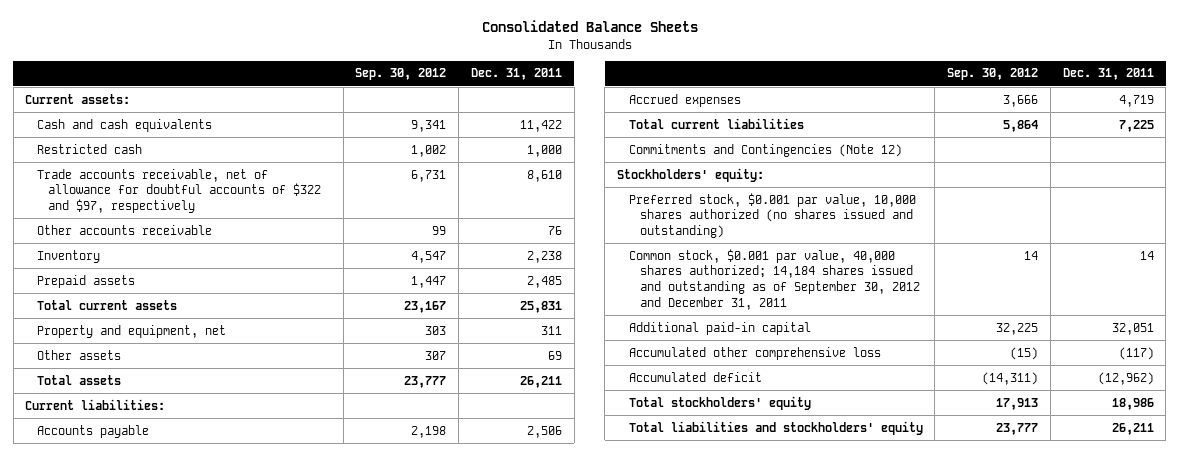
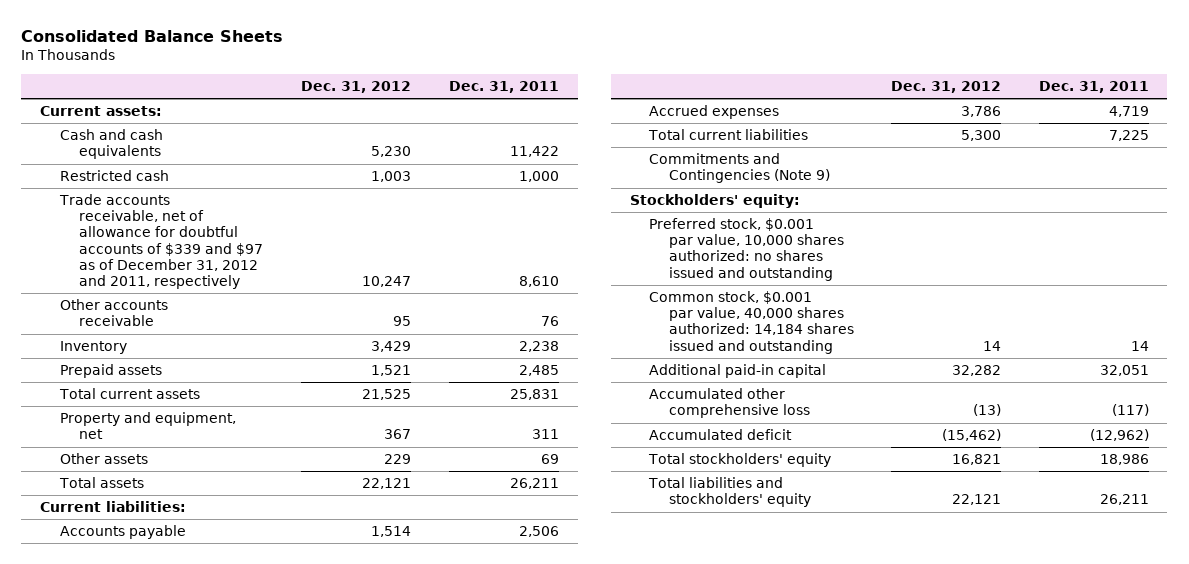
- | Sep. 30, 2012 | Dec. 31, 2011
+ | Dec. 31, 2012 | Dec. 31, 2011
- Trade accounts receivable, net of allowance for doubtful accounts of $322 and $97, respectively | 6,731 | 8,610
+ Trade accounts receivable, net of allowance for doubtful accounts of $339 and $97 as of December 31, 2012 and 2011, respectively | 10,247 | 8,610
- Commitments and Contingencies (Note 12)
+ Commitments and Contingencies (Note 9)
- Preferred stock, $0.001 par value, 10,000 shares authorized (no shares issued and outstanding)
- Common stock, $0.001 par value, 40,000 shares authorized; 14,184 shares issued and outstanding as of September 30, 2012 and December 31, 2011 | 14 | 14
+ Preferred stock, $0.001 par value, 10,000 shares authorized: no shares issued and outstanding
+ Common stock, $0.001 par value, 40,000 shares authorized: 14,184 shares issued and outstanding | 14 | 14

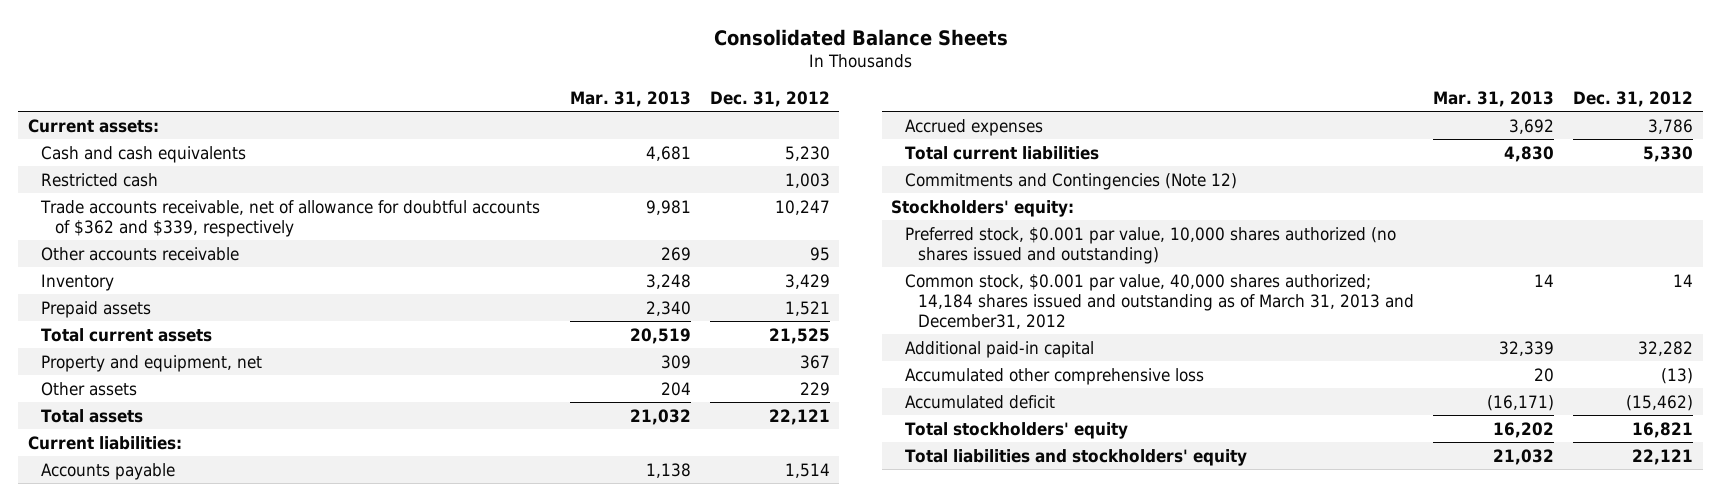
- | Dec. 31, 2012 | Dec. 31, 2011
+ | Mar. 31, 2013 | Dec. 31, 2012
- Trade accounts receivable, net of allowance for doubtful accounts of $339 and $97 as of December 31, 2012 and 2011, respectively | 10,247 | 8,610
+ Trade accounts receivable, net of allowance for doubtful accounts of $362 and $339, respectively | 9,981 | 10,247
- Total current liabilities | 5,300 | 7,225
- Commitments and Contingencies (Note 9)
+ Total current liabilities | 4,830 | 5,330
+ Commitments and Contingencies (Note 12)
- Preferred stock, $0.001 par value, 10,000 shares authorized: no shares issued and outstanding
- Common stock, $0.001 par value, 40,000 shares authorized: 14,184 shares issued and outstanding | 14 | 14
+ Preferred stock, $0.001 par value, 10,000 shares authorized (no shares issued and outstanding)
+ Common stock, $0.001 par value, 40,000 shares authorized; 14,184 shares issued and outstanding as of March 31, 2013 and December31, 2012 | 14 | 14

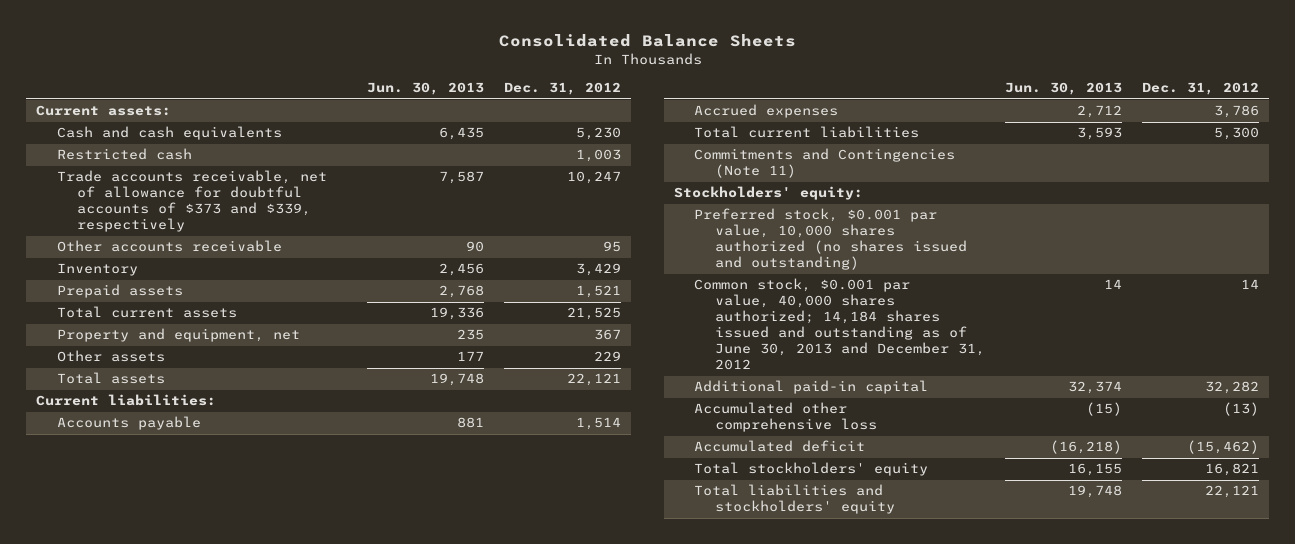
- | Mar. 31, 2013 | Dec. 31, 2012
+ | Jun. 30, 2013 | Dec. 31, 2012
- Trade accounts receivable, net of allowance for doubtful accounts of $362 and $339, respectively | 9,981 | 10,247
+ Trade accounts receivable, net of allowance for doubtful accounts of $373 and $339, respectively | 7,587 | 10,247
- Total current liabilities | 4,830 | 5,330
- Commitments and Contingencies (Note 12)
+ Total current liabilities | 3,593 | 5,300
+ Commitments and Contingencies (Note 11)
- Common stock, $0.001 par value, 40,000 shares authorized; 14,184 shares issued and outstanding as of March 31, 2013 and December31, 2012 | 14 | 14
+ Common stock, $0.001 par value, 40,000 shares authorized; 14,184 shares issued and outstanding as of June 30, 2013 and December 31, 2012 | 14 | 14

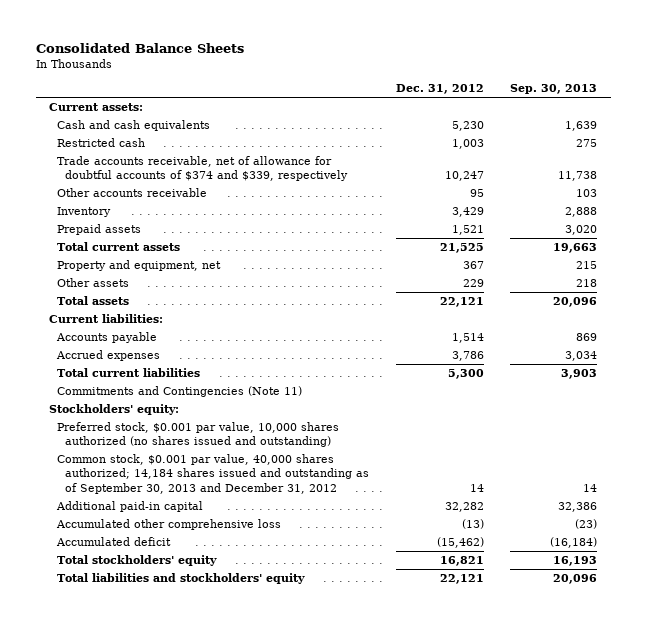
- | Jun. 30, 2013 | Dec. 31, 2012
+ | Dec. 31, 2012 | Sep. 30, 2013
- Trade accounts receivable, net of allowance for doubtful accounts of $373 and $339, respectively | 7,587 | 10,247
+ Trade accounts receivable, net of allowance for doubtful accounts of $374 and $339, respectively | 10,247 | 11,738
- Common stock, $0.001 par value, 40,000 shares authorized; 14,184 shares issued and outstanding as of June 30, 2013 and December 31, 2012 | 14 | 14
+ Common stock, $0.001 par value, 40,000 shares authorized; 14,184 shares issued and outstanding as of September 30, 2013 and December 31, 2012 | 14 | 14

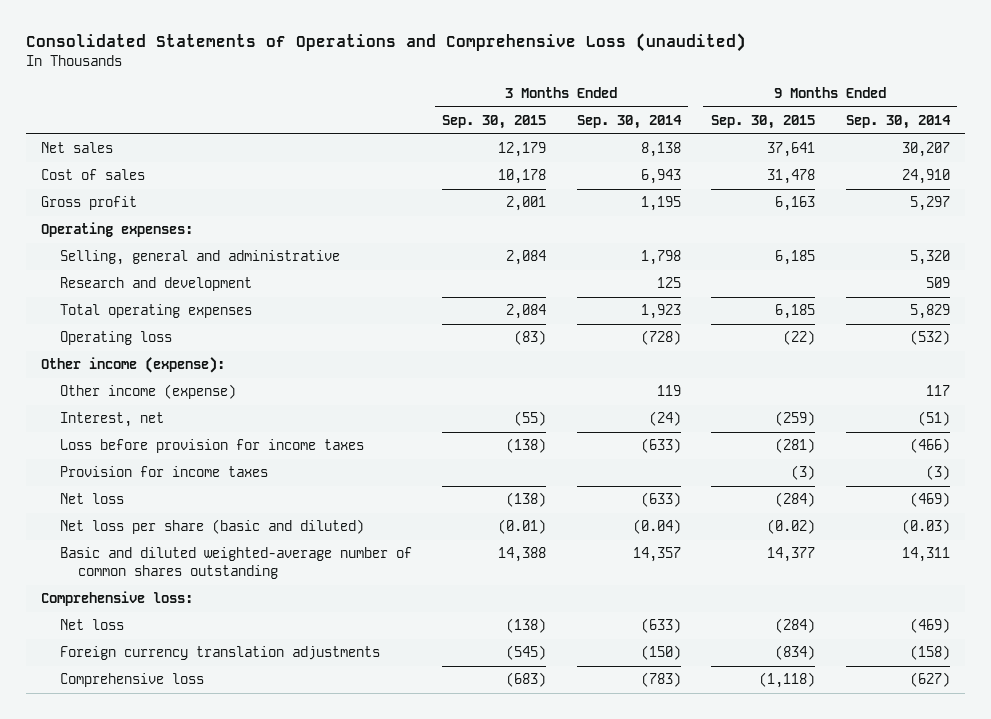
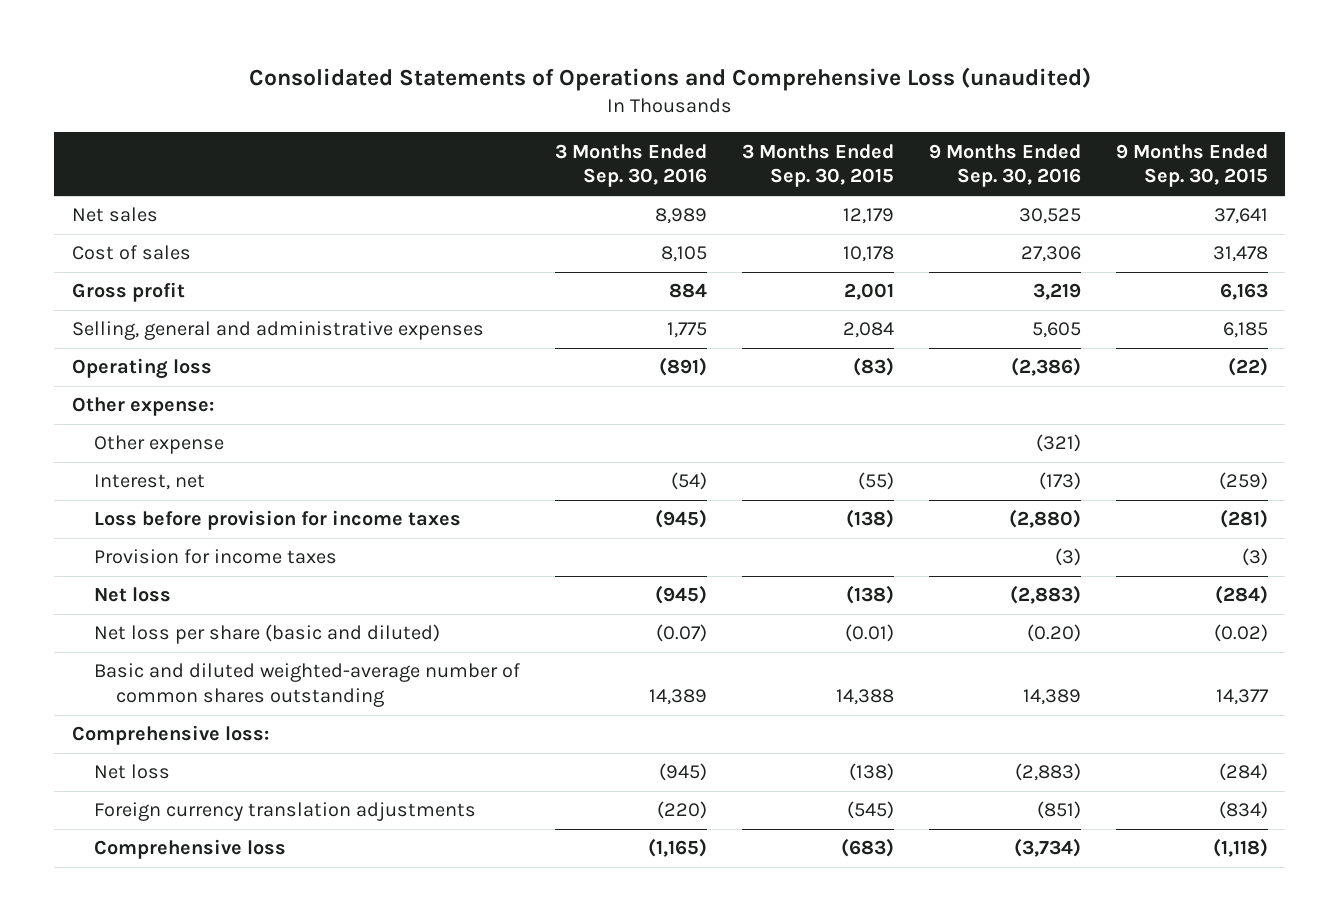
- | 3 Months Ended Sep. 30, 2015 | 3 Months Ended Sep. 30, 2014 | 9 Months Ended Sep. 30, 2015 | 9 Months Ended Sep. 30, 2014
+ | 3 Months Ended Sep. 30, 2016 | 3 Months Ended Sep. 30, 2015 | 9 Months Ended Sep. 30, 2016 | 9 Months Ended Sep. 30, 2015
- Operating expenses:
- Selling, general and administrative | 2,084 | 1,798 | 6,185 | 5,320
- Research and development | | 125 | | 509
- Total operating expenses | 2,084 | 1,923 | 6,185 | 5,829
+ Selling, general and administrative expenses | 1,775 | 2,084 | 5,605 | 6,185
- Other income (expense):
- Other income (expense) | | 119 | | 117
+ Other expense:
+ Other expense | | | (321) |

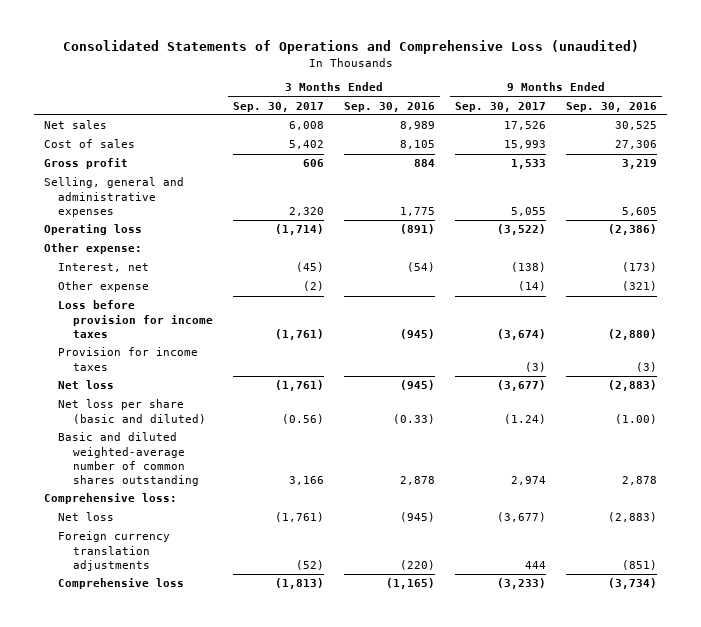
- | 3 Months Ended Sep. 30, 2016 | 3 Months Ended Sep. 30, 2015 | 9 Months Ended Sep. 30, 2016 | 9 Months Ended Sep. 30, 2015
+ | 3 Months Ended Sep. 30, 2017 | 3 Months Ended Sep. 30, 2016 | 9 Months Ended Sep. 30, 2017 | 9 Months Ended Sep. 30, 2016
moved down: Other expense | (2) | | (14) | (321)
- Net loss per share (basic and diluted) | (0.07) | (0.01) | (0.20) | (0.02)
- Basic and diluted weighted-average number of common shares outstanding | 14,389 | 14,388 | 14,389 | 14,377
+ Net loss per share (basic and diluted) | (0.56) | (0.33) | (1.24) | (1.00)
+ Basic and diluted weighted-average number of common shares outstanding | 3,166 | 2,878 | 2,974 | 2,878

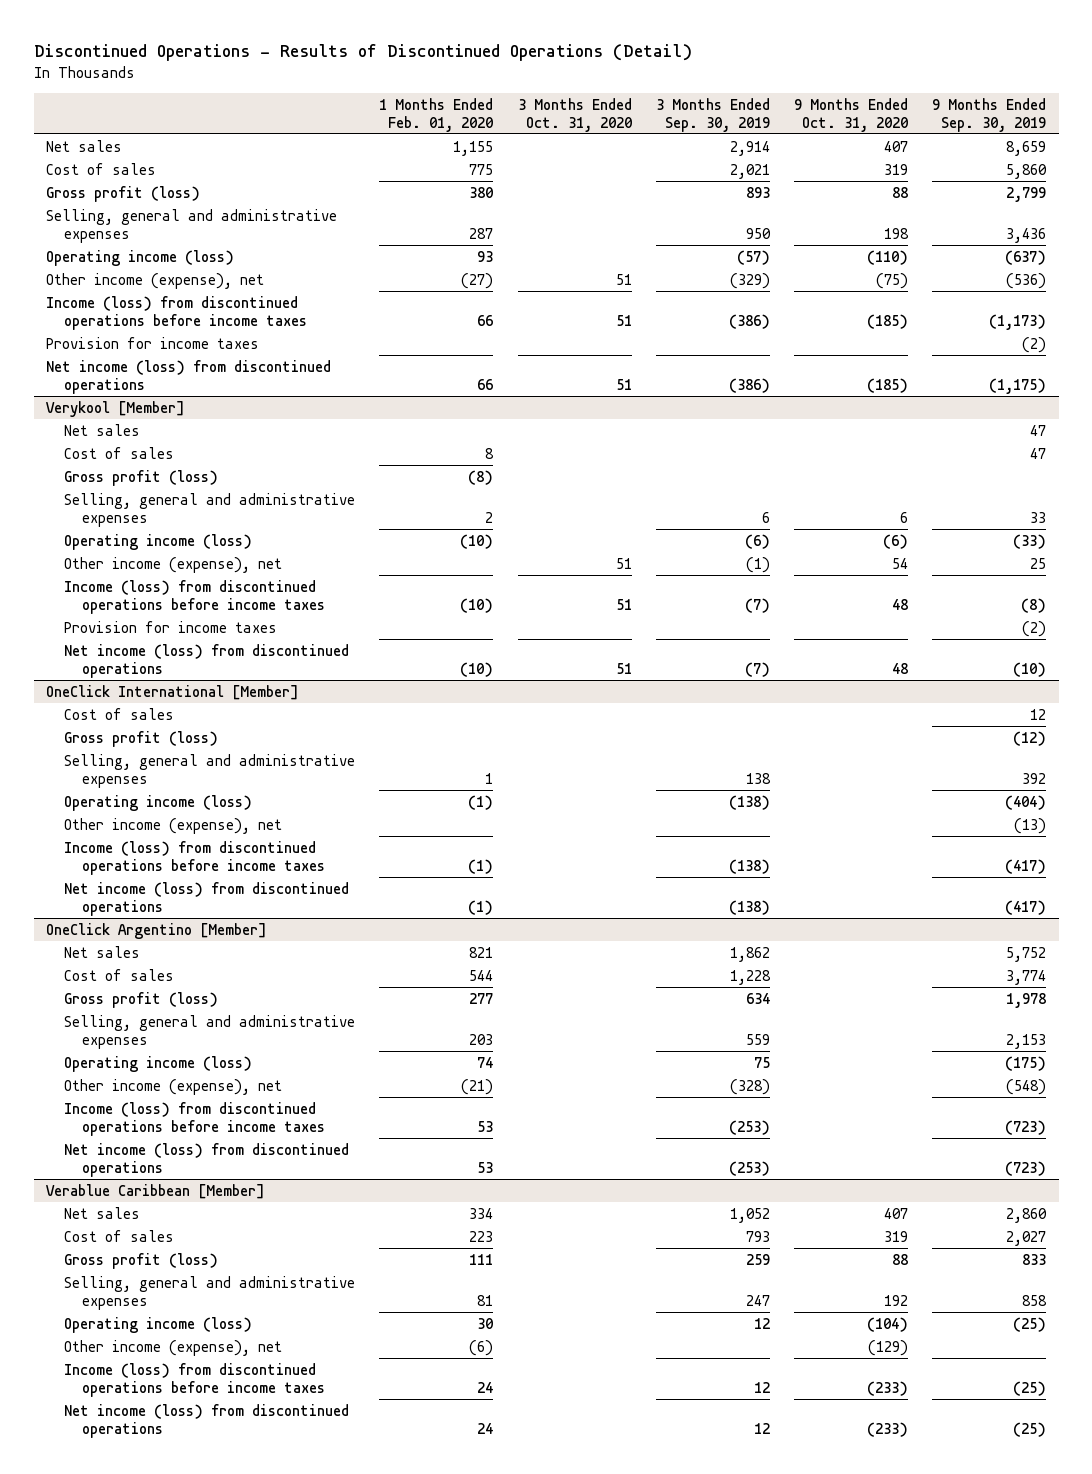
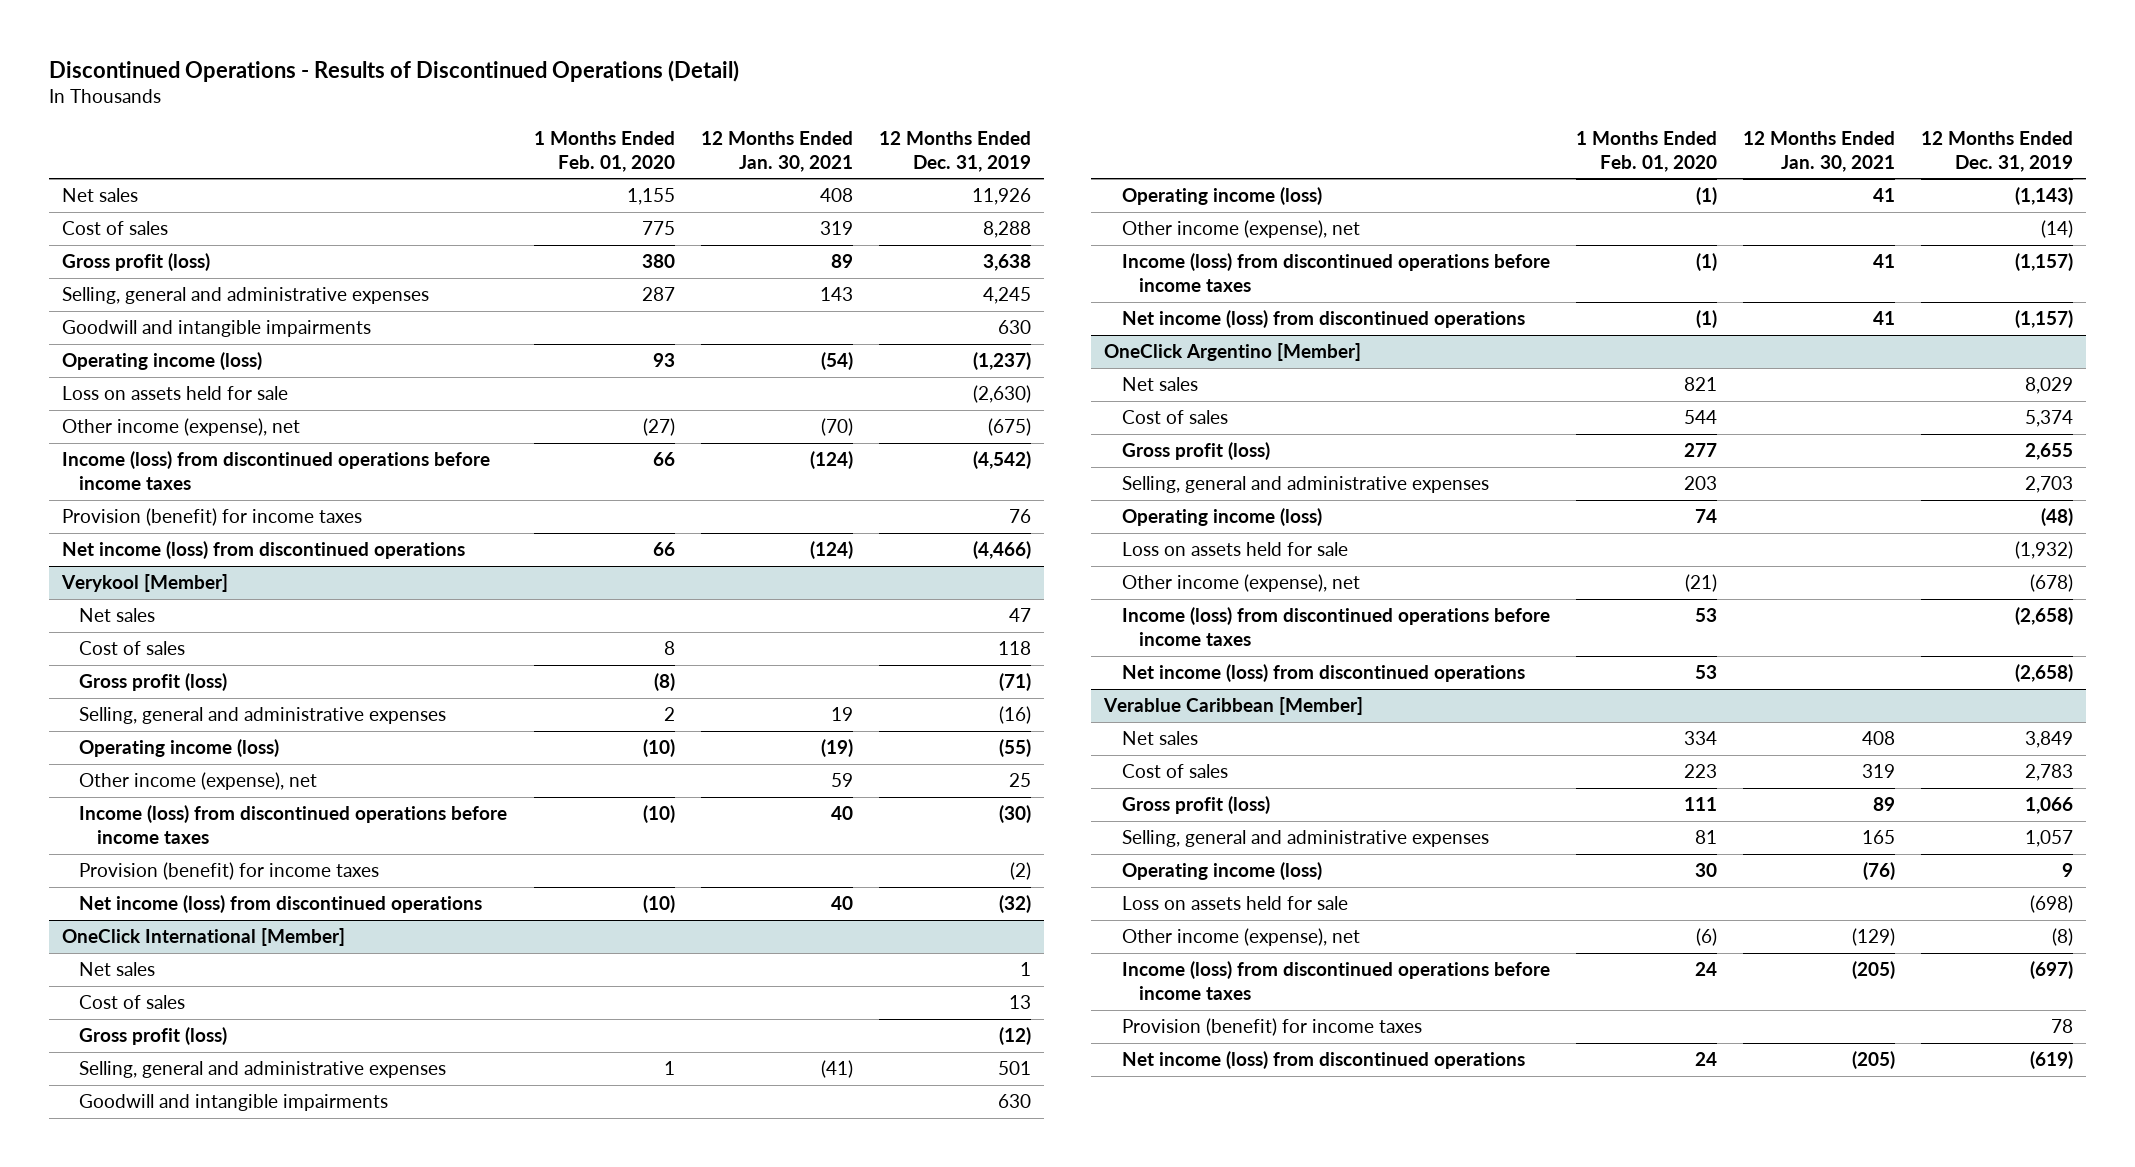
- | 1 Months Ended Feb. 01, 2020 | 3 Months Ended Oct. 31, 2020 | 3 Months Ended Sep. 30, 2019 | 9 Months Ended Oct. 31, 2020 | 9 Months Ended Sep. 30, 2019
+ | 1 Months Ended Feb. 01, 2020 | 12 Months Ended Jan. 30, 2021 | 12 Months Ended Dec. 31, 2019
+ Goodwill and intangible impairments | | | 630
+ Loss on assets held for sale | | | (2,630)
- Provision for income taxes | | | | | (2)
+ Provision (benefit) for income taxes | | | 76
@ Verykool [Member]
- Provision for income taxes | | | | | (2)
+ Provision (benefit) for income taxes | | | (2)
@ OneClick International [Member]
+ Net sales | | | 1
+ Goodwill and intangible impairments | | | 630
@ OneClick Argentino [Member]
+ Loss on assets held for sale | | | (1,932)
@ Verablue Caribbean [Member]
+ Loss on assets held for sale | | | (698)
+ Provision (benefit) for income taxes | | | 78

